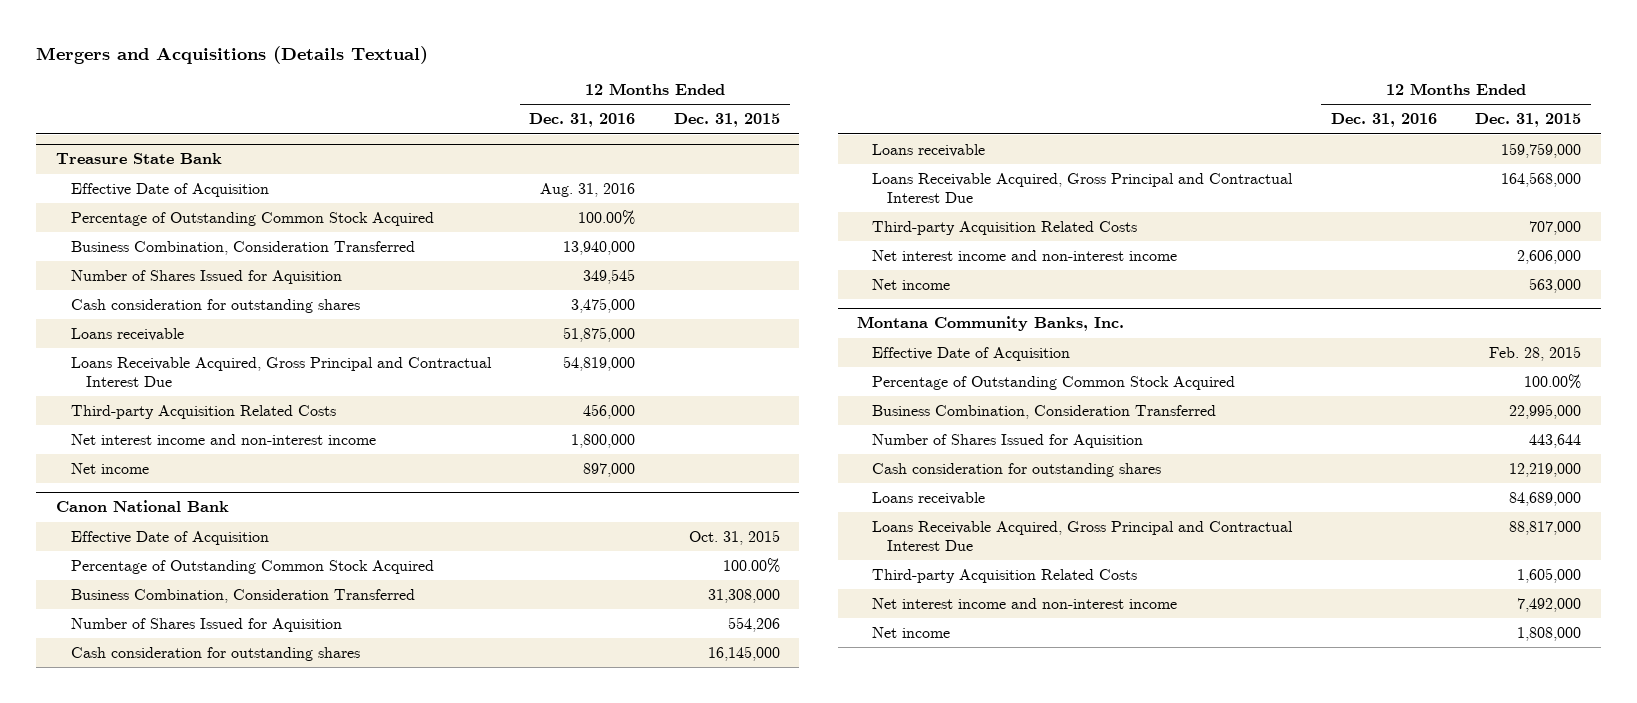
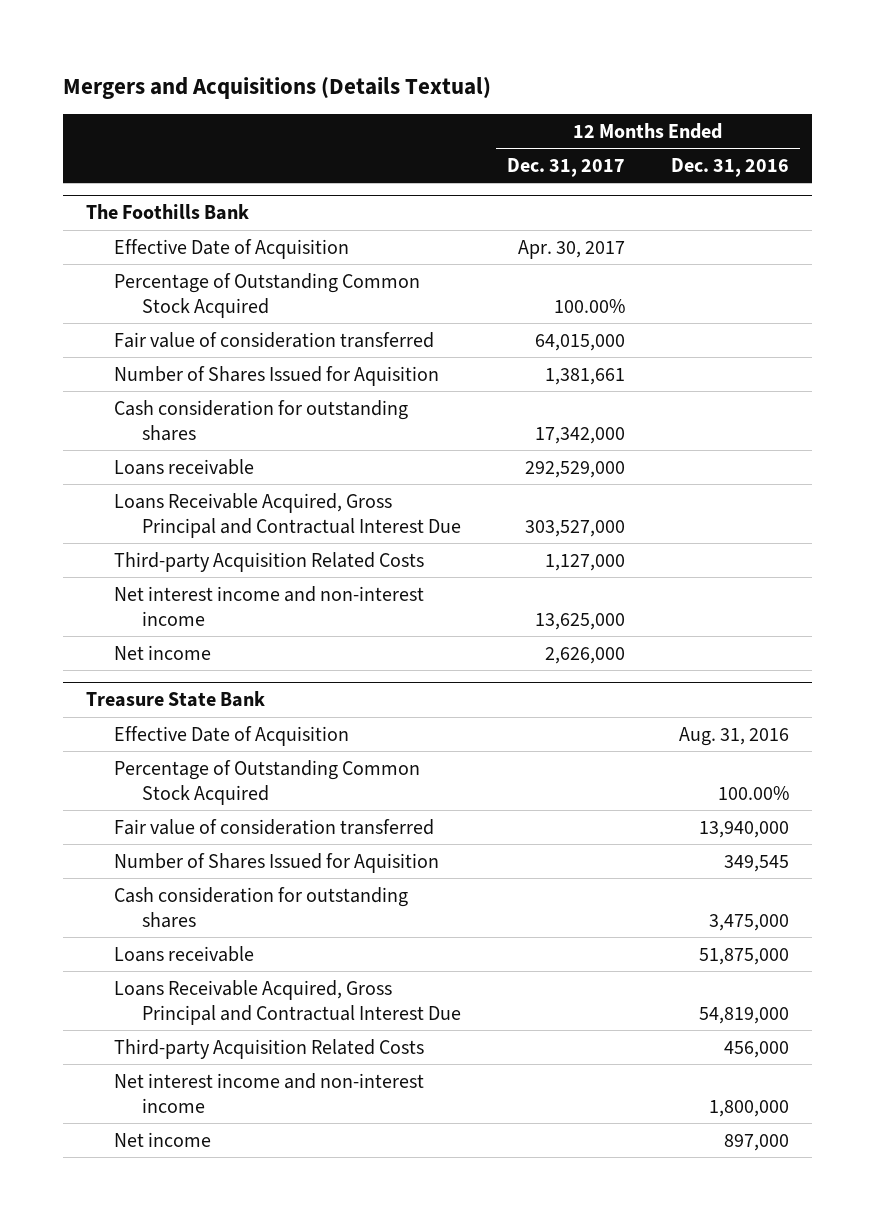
- | 12 Months Ended Dec. 31, 2016 | 12 Months Ended Dec. 31, 2015
+ | 12 Months Ended Dec. 31, 2017 | 12 Months Ended Dec. 31, 2016
+ The Foothills Bank
+ Effective Date of Acquisition | Apr. 30, 2017 |
+ Percentage of Outstanding Common Stock Acquired | 100.00% |
+ Fair value of consideration transferred | 64,015,000 |
+ Number of Shares Issued for Aquisition | 1,381,661 |
+ Cash consideration for outstanding shares | 17,342,000 |
+ Loans receivable | 292,529,000 |
+ Loans Receivable Acquired, Gross Principal and Contractual Interest Due | 303,527,000 |
+ Third-party Acquisition Related Costs | 1,127,000 |
+ Net interest income and non-interest income | 13,625,000 |
+ Net income | 2,626,000 |
@ Treasure State Bank
- Business Combination, Consideration Transferred | 13,940,000 |
+ Fair value of consideration transferred | | 13,940,000
- Canon National Bank
- Effective Date of Acquisition | | Oct. 31, 2015
- Percentage of Outstanding Common Stock Acquired | | 100.00%
- Business Combination, Consideration Transferred | | 31,308,000
- Number of Shares Issued for Aquisition | | 554,206
- Cash consideration for outstanding shares | | 16,145,000
- Loans receivable | | 159,759,000
- Loans Receivable Acquired, Gross Principal and Contractual Interest Due | | 164,568,000
- Third-party Acquisition Related Costs | | 707,000
- Net interest income and non-interest income | | 2,606,000
- Net income | | 563,000
- Montana Community Banks, Inc.
- Effective Date of Acquisition | | Feb. 28, 2015
- Percentage of Outstanding Common Stock Acquired | | 100.00%
- Business Combination, Consideration Transferred | | 22,995,000
- Number of Shares Issued for Aquisition | | 443,644
- Cash consideration for outstanding shares | | 12,219,000
- Loans receivable | | 84,689,000
- Loans Receivable Acquired, Gross Principal and Contractual Interest Due | | 88,817,000
- Third-party Acquisition Related Costs | | 1,605,000
- Net interest income and non-interest income | | 7,492,000
- Net income | | 1,808,000

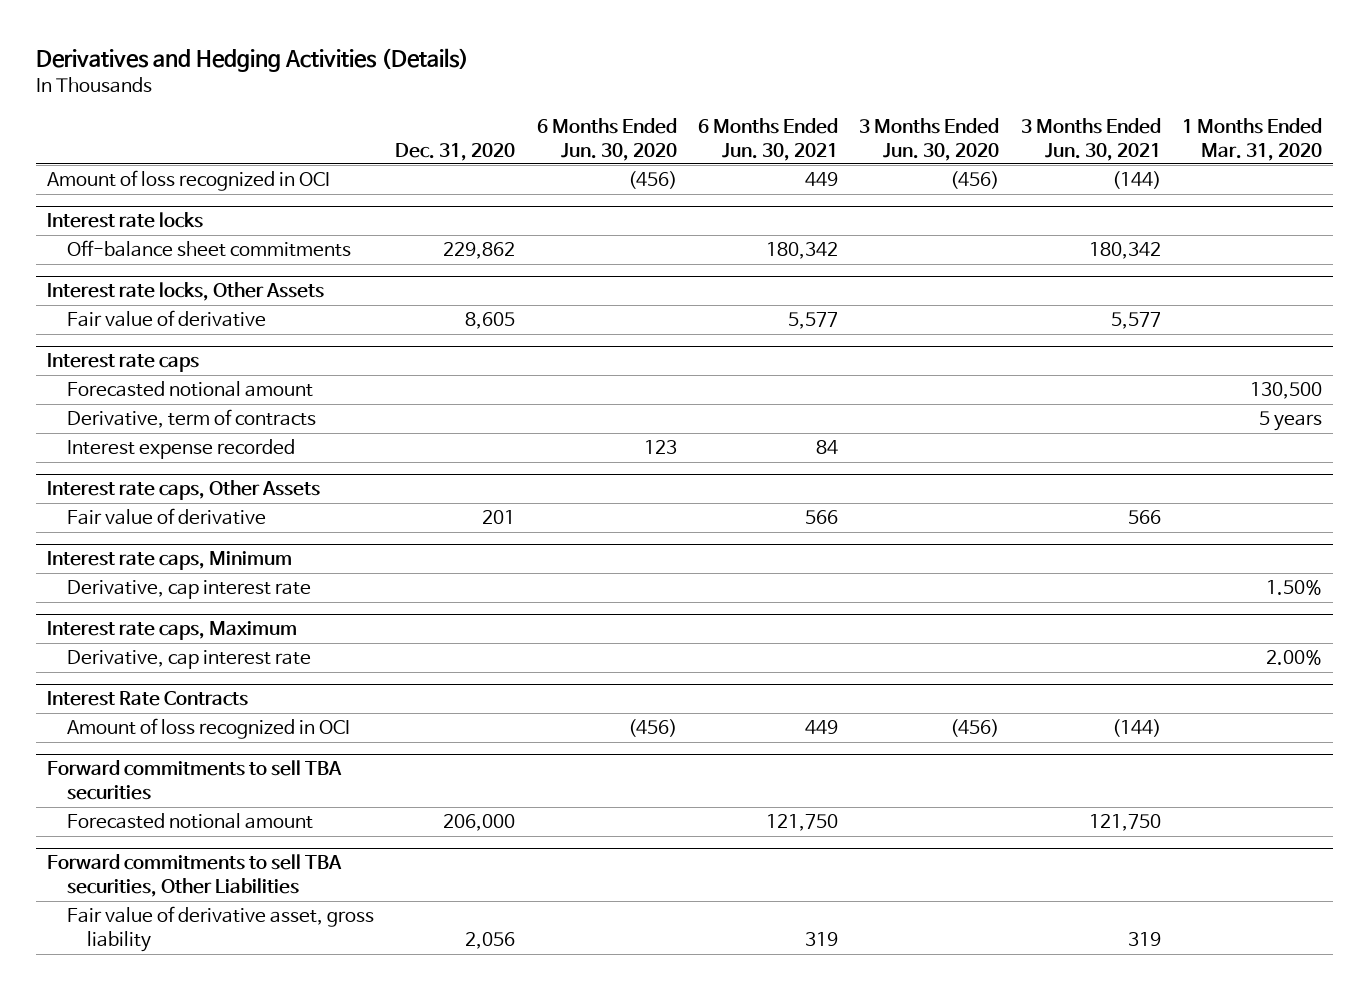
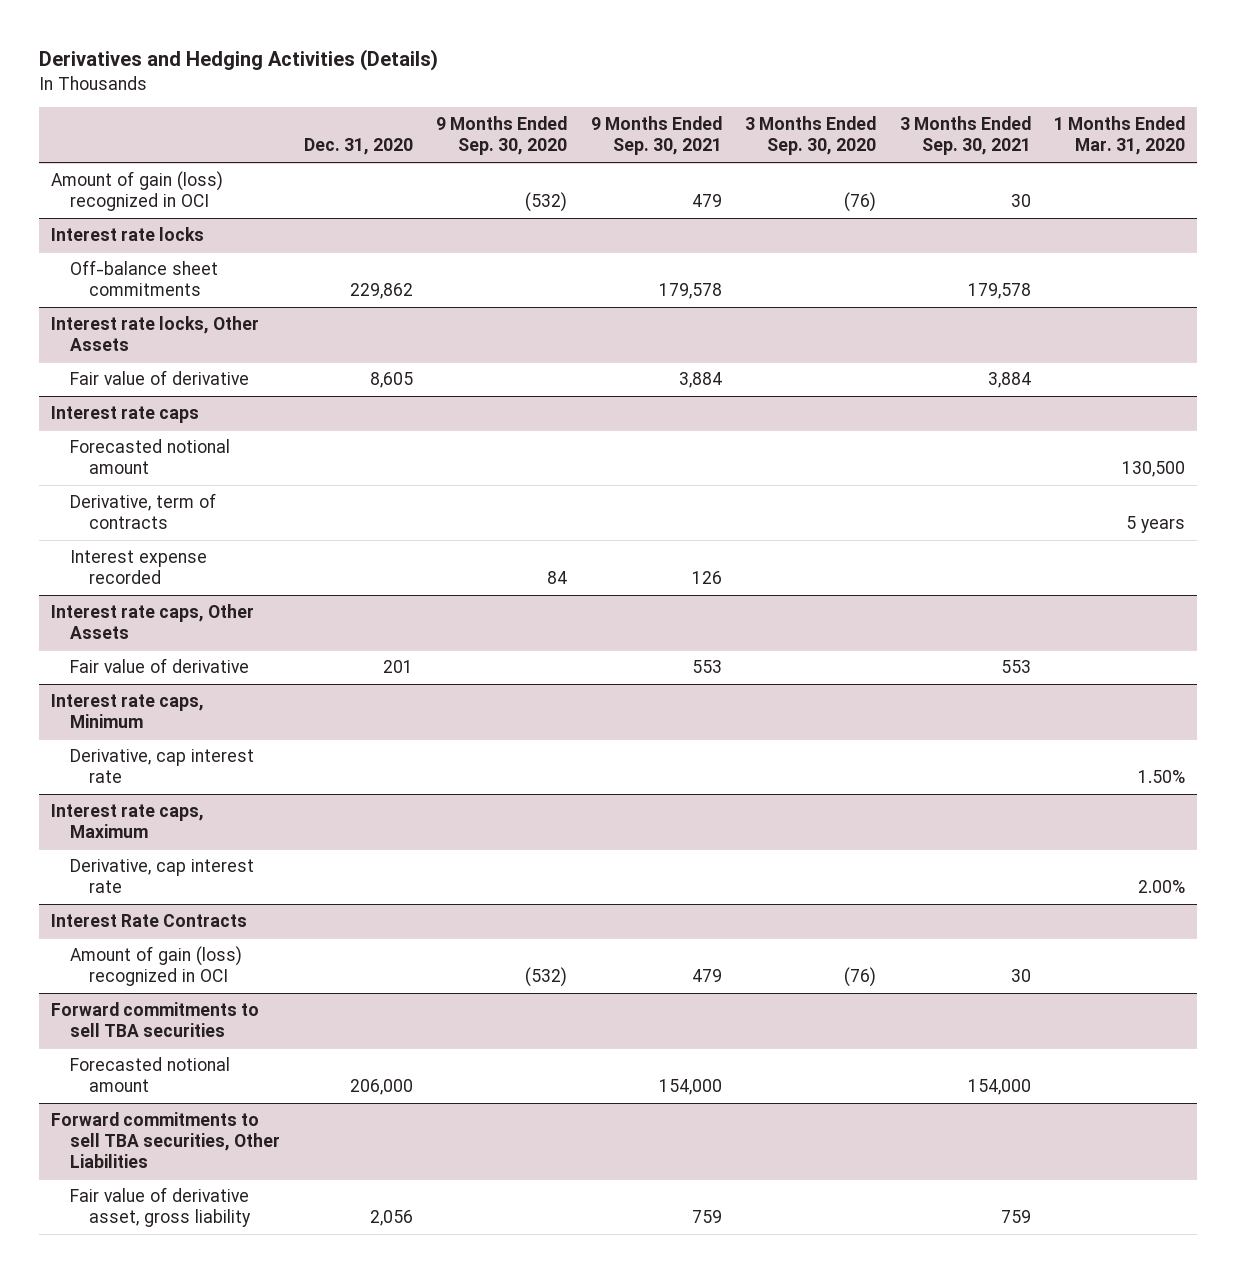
- | Dec. 31, 2020 | 6 Months Ended Jun. 30, 2020 | 6 Months Ended Jun. 30, 2021 | 3 Months Ended Jun. 30, 2020 | 3 Months Ended Jun. 30, 2021 | 1 Months Ended Mar. 31, 2020
+ | Dec. 31, 2020 | 9 Months Ended Sep. 30, 2020 | 9 Months Ended Sep. 30, 2021 | 3 Months Ended Sep. 30, 2020 | 3 Months Ended Sep. 30, 2021 | 1 Months Ended Mar. 31, 2020
- Amount of loss recognized in OCI | | (456) | 449 | (456) | (144) |
+ Amount of gain (loss) recognized in OCI | | (532) | 479 | (76) | 30 |
@ Interest Rate Contracts
- Amount of loss recognized in OCI | | (456) | 449 | (456) | (144) |
+ Amount of gain (loss) recognized in OCI | | (532) | 479 | (76) | 30 |

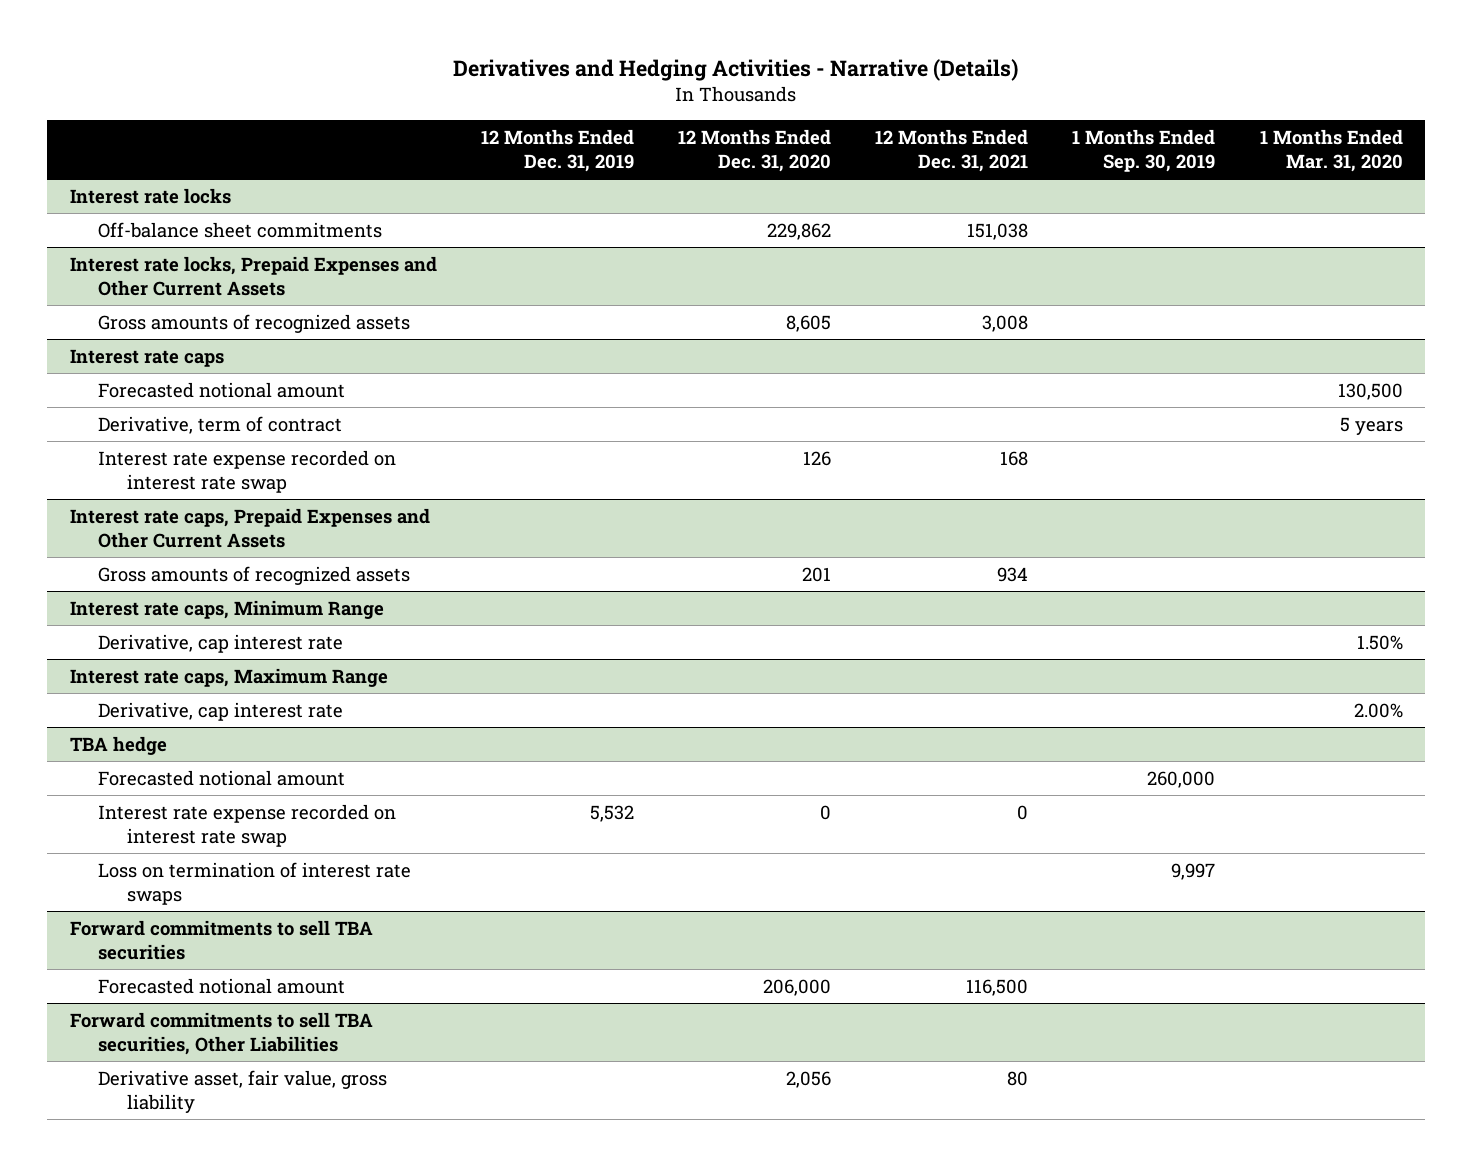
- Derivatives and Hedging Activities (Details)
+ Derivatives and Hedging Activities - Narrative (Details)
- | Dec. 31, 2020 | 9 Months Ended Sep. 30, 2020 | 9 Months Ended Sep. 30, 2021 | 3 Months Ended Sep. 30, 2020 | 3 Months Ended Sep. 30, 2021 | 1 Months Ended Mar. 31, 2020
+ | 12 Months Ended Dec. 31, 2019 | 12 Months Ended Dec. 31, 2020 | 12 Months Ended Dec. 31, 2021 | 1 Months Ended Sep. 30, 2019 | 1 Months Ended Mar. 31, 2020
- Amount of gain (loss) recognized in OCI | | (532) | 479 | (76) | 30 |
- Interest rate locks, Other Assets
- Fair value of derivative | 8,605 | | 3,884 | | 3,884 |
+ Interest rate locks, Prepaid Expenses and Other Current Assets
+ Gross amounts of recognized assets | | 8,605 | 3,008 | |
@ Interest rate caps
- Derivative, term of contracts | | | | | | 5 years
- Interest expense recorded | | 84 | 126 | | |
- Interest rate caps, Other Assets
- Fair value of derivative | 201 | | 553 | | 553 |
- Interest rate caps, Minimum
@ Interest rate caps
+ Derivative, term of contract | | | | | 5 years
+ Interest rate expense recorded on interest rate swap | | 126 | 168 | |
+ Interest rate caps, Prepaid Expenses and Other Current Assets
+ Gross amounts of recognized assets | | 201 | 934 | |
+ Interest rate caps, Minimum Range
- Interest rate caps, Maximum
+ Interest rate caps, Maximum Range
- Interest Rate Contracts
- Amount of gain (loss) recognized in OCI | | (532) | 479 | (76) | 30 |
+ TBA hedge
+ Forecasted notional amount | | | | 260,000 |
+ Interest rate expense recorded on interest rate swap | 5,532 | 0 | 0 | |
+ Loss on termination of interest rate swaps | | | | 9,997 |
@ Forward commitments to sell TBA securities, Other Liabilities
- Fair value of derivative asset, gross liability | 2,056 | | 759 | | 759 |
+ Derivative asset, fair value, gross liability | | 2,056 | 80 | |

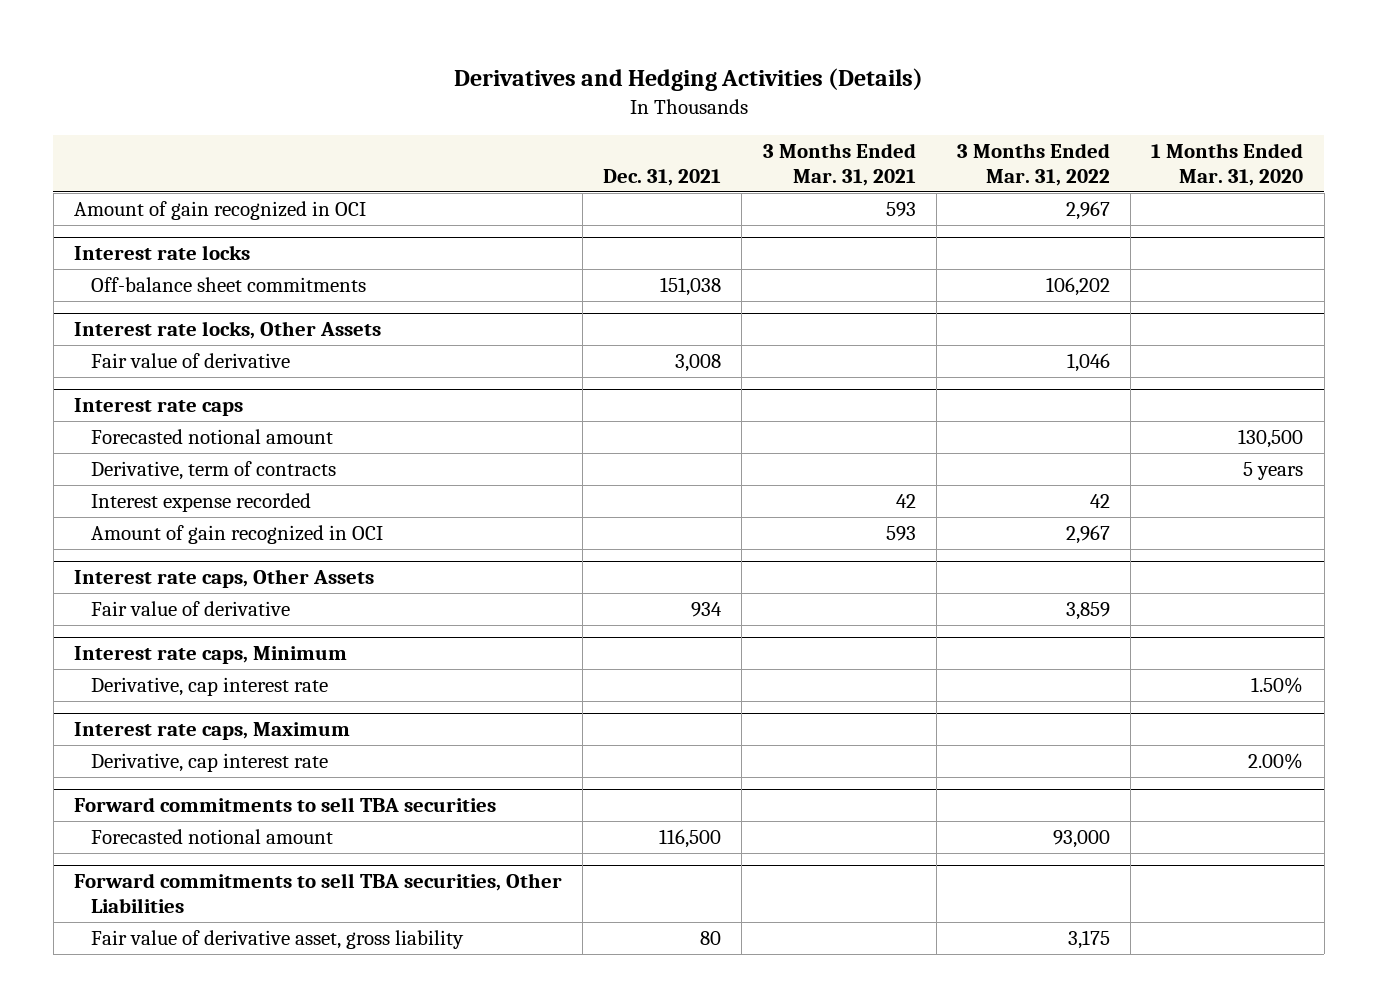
- Derivatives and Hedging Activities - Narrative (Details)
+ Derivatives and Hedging Activities (Details)
- | 12 Months Ended Dec. 31, 2019 | 12 Months Ended Dec. 31, 2020 | 12 Months Ended Dec. 31, 2021 | 1 Months Ended Sep. 30, 2019 | 1 Months Ended Mar. 31, 2020
+ | Dec. 31, 2021 | 3 Months Ended Mar. 31, 2021 | 3 Months Ended Mar. 31, 2022 | 1 Months Ended Mar. 31, 2020
+ Amount of gain recognized in OCI | | 593 | 2,967 |
- Interest rate locks, Prepaid Expenses and Other Current Assets
- Gross amounts of recognized assets | | 8,605 | 3,008 | |
+ Interest rate locks, Other Assets
+ Fair value of derivative | 3,008 | | 1,046 |
@ Interest rate caps
- Derivative, term of contract | | | | | 5 years
- Interest rate expense recorded on interest rate swap | | 126 | 168 | |
- Interest rate caps, Prepaid Expenses and Other Current Assets
- Gross amounts of recognized assets | | 201 | 934 | |
- Interest rate caps, Minimum Range
@ Interest rate caps
+ Derivative, term of contracts | | | | 5 years
+ Interest expense recorded | | 42 | 42 |
+ Amount of gain recognized in OCI | | 593 | 2,967 |
+ Interest rate caps, Other Assets
+ Fair value of derivative | 934 | | 3,859 |
+ Interest rate caps, Minimum
- Interest rate caps, Maximum Range
+ Interest rate caps, Maximum
- TBA hedge
- Forecasted notional amount | | | | 260,000 |
- Interest rate expense recorded on interest rate swap | 5,532 | 0 | 0 | |
- Loss on termination of interest rate swaps | | | | 9,997 |
@ Forward commitments to sell TBA securities, Other Liabilities
- Derivative asset, fair value, gross liability | | 2,056 | 80 | |
+ Fair value of derivative asset, gross liability | 80 | | 3,175 |

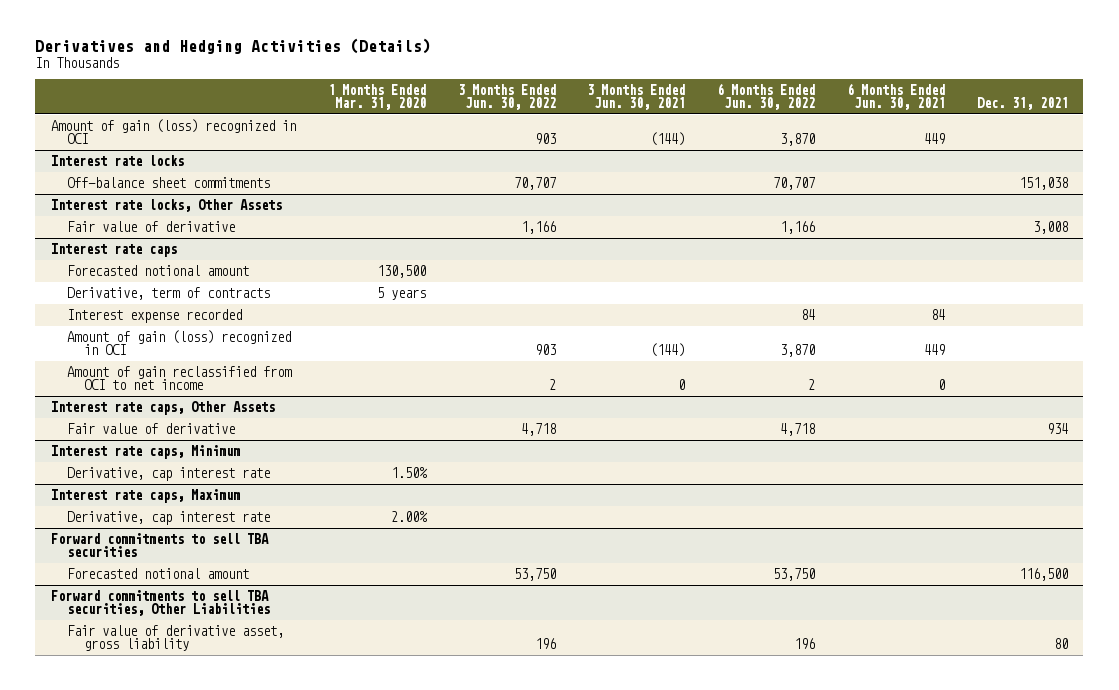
- | Dec. 31, 2021 | 3 Months Ended Mar. 31, 2021 | 3 Months Ended Mar. 31, 2022 | 1 Months Ended Mar. 31, 2020
+ | 1 Months Ended Mar. 31, 2020 | 3 Months Ended Jun. 30, 2022 | 3 Months Ended Jun. 30, 2021 | 6 Months Ended Jun. 30, 2022 | 6 Months Ended Jun. 30, 2021 | Dec. 31, 2021
- Amount of gain recognized in OCI | | 593 | 2,967 |
+ Amount of gain (loss) recognized in OCI | | 903 | (144) | 3,870 | 449 |
@ Interest rate caps
- Amount of gain recognized in OCI | | 593 | 2,967 |
+ Amount of gain (loss) recognized in OCI | | 903 | (144) | 3,870 | 449 |
+ Amount of gain reclassified from OCI to net income | | 2 | 0 | 2 | 0 |

